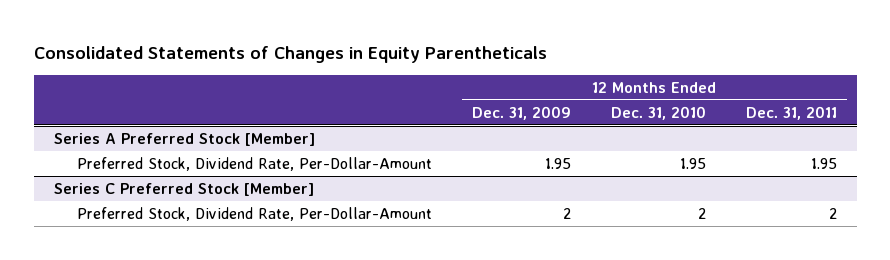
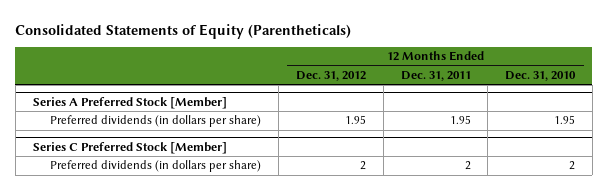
- Consolidated Statements of Changes in Equity Parentheticals
+ Consolidated Statements of Equity (Parentheticals)
- | 12 Months Ended Dec. 31, 2009 | 12 Months Ended Dec. 31, 2010 | 12 Months Ended Dec. 31, 2011
+ | 12 Months Ended Dec. 31, 2012 | 12 Months Ended Dec. 31, 2011 | 12 Months Ended Dec. 31, 2010
@ Series A Preferred Stock [Member]
- Preferred Stock, Dividend Rate, Per-Dollar-Amount | 1.95 | 1.95 | 1.95
+ Preferred dividends (in dollars per share) | 1.95 | 1.95 | 1.95
@ Series C Preferred Stock [Member]
- Preferred Stock, Dividend Rate, Per-Dollar-Amount | 2 | 2 | 2
+ Preferred dividends (in dollars per share) | 2 | 2 | 2

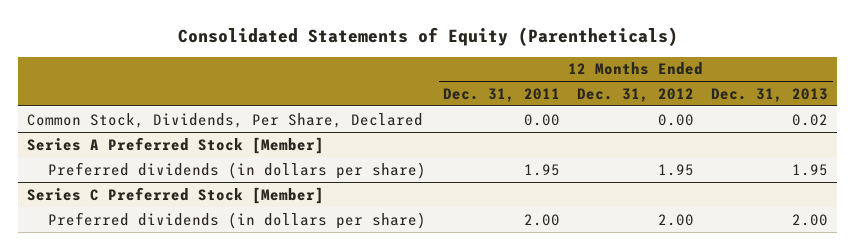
- | 12 Months Ended Dec. 31, 2012 | 12 Months Ended Dec. 31, 2011 | 12 Months Ended Dec. 31, 2010
+ | 12 Months Ended Dec. 31, 2011 | 12 Months Ended Dec. 31, 2012 | 12 Months Ended Dec. 31, 2013
+ Common Stock, Dividends, Per Share, Declared | 0.00 | 0.00 | 0.02
@ Series C Preferred Stock [Member]
- Preferred dividends (in dollars per share) | 2 | 2 | 2
+ Preferred dividends (in dollars per share) | 2.00 | 2.00 | 2.00

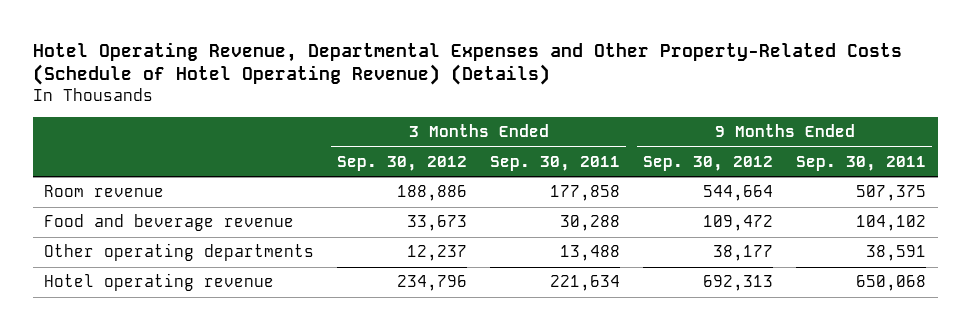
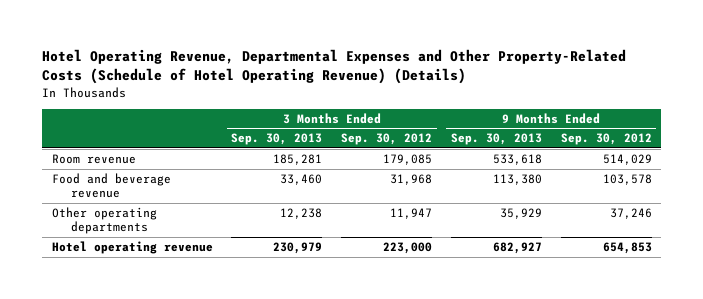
- | 3 Months Ended Sep. 30, 2012 | 3 Months Ended Sep. 30, 2011 | 9 Months Ended Sep. 30, 2012 | 9 Months Ended Sep. 30, 2011
+ | 3 Months Ended Sep. 30, 2013 | 3 Months Ended Sep. 30, 2012 | 9 Months Ended Sep. 30, 2013 | 9 Months Ended Sep. 30, 2012
- Room revenue | 188,886 | 177,858 | 544,664 | 507,375
- Food and beverage revenue | 33,673 | 30,288 | 109,472 | 104,102
- Other operating departments | 12,237 | 13,488 | 38,177 | 38,591
- Hotel operating revenue | 234,796 | 221,634 | 692,313 | 650,068
+ Room revenue | 185,281 | 179,085 | 533,618 | 514,029
+ Food and beverage revenue | 33,460 | 31,968 | 113,380 | 103,578
+ Other operating departments | 12,238 | 11,947 | 35,929 | 37,246
+ Hotel operating revenue | 230,979 | 223,000 | 682,927 | 654,853

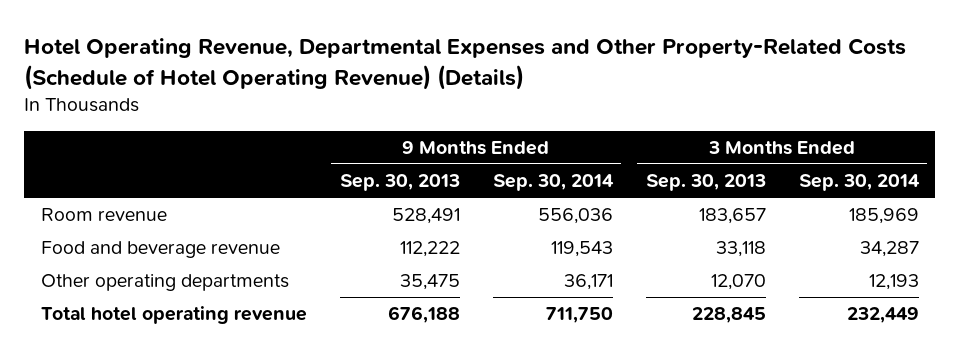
- | 3 Months Ended Sep. 30, 2013 | 3 Months Ended Sep. 30, 2012 | 9 Months Ended Sep. 30, 2013 | 9 Months Ended Sep. 30, 2012
+ | 9 Months Ended Sep. 30, 2013 | 9 Months Ended Sep. 30, 2014 | 3 Months Ended Sep. 30, 2013 | 3 Months Ended Sep. 30, 2014
- Room revenue | 185,281 | 179,085 | 533,618 | 514,029
- Food and beverage revenue | 33,460 | 31,968 | 113,380 | 103,578
- Other operating departments | 12,238 | 11,947 | 35,929 | 37,246
- Hotel operating revenue | 230,979 | 223,000 | 682,927 | 654,853
+ Room revenue | 528,491 | 556,036 | 183,657 | 185,969
+ Food and beverage revenue | 112,222 | 119,543 | 33,118 | 34,287
+ Other operating departments | 35,475 | 36,171 | 12,070 | 12,193
+ Total hotel operating revenue | 676,188 | 711,750 | 228,845 | 232,449

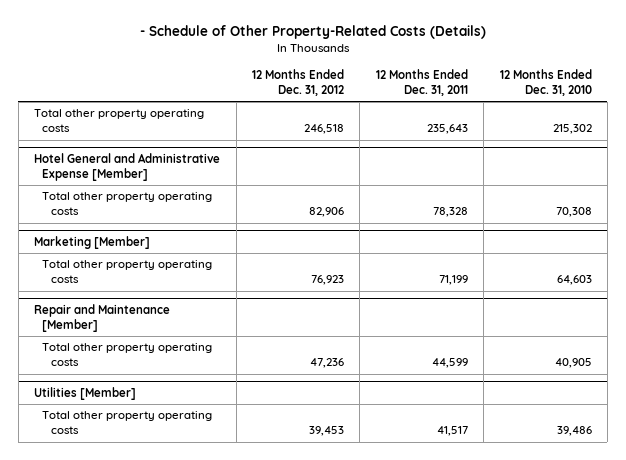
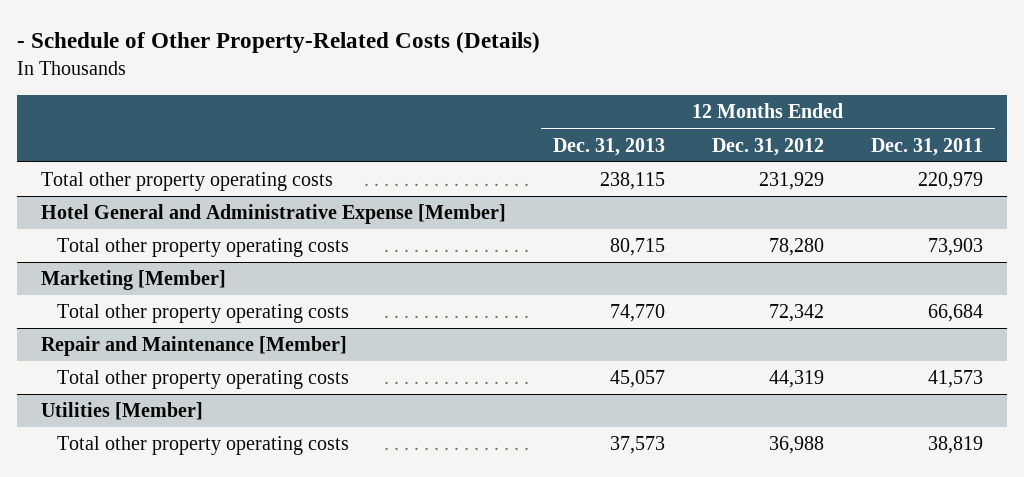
- | 12 Months Ended Dec. 31, 2012 | 12 Months Ended Dec. 31, 2011 | 12 Months Ended Dec. 31, 2010
+ | 12 Months Ended Dec. 31, 2013 | 12 Months Ended Dec. 31, 2012 | 12 Months Ended Dec. 31, 2011
- Total other property operating costs | 246,518 | 235,643 | 215,302
+ Total other property operating costs | 238,115 | 231,929 | 220,979
@ Hotel General and Administrative Expense [Member]
- Total other property operating costs | 82,906 | 78,328 | 70,308
+ Total other property operating costs | 80,715 | 78,280 | 73,903
@ Marketing [Member]
- Total other property operating costs | 76,923 | 71,199 | 64,603
+ Total other property operating costs | 74,770 | 72,342 | 66,684
@ Repair and Maintenance [Member]
- Total other property operating costs | 47,236 | 44,599 | 40,905
+ Total other property operating costs | 45,057 | 44,319 | 41,573
@ Utilities [Member]
- Total other property operating costs | 39,453 | 41,517 | 39,486
+ Total other property operating costs | 37,573 | 36,988 | 38,819

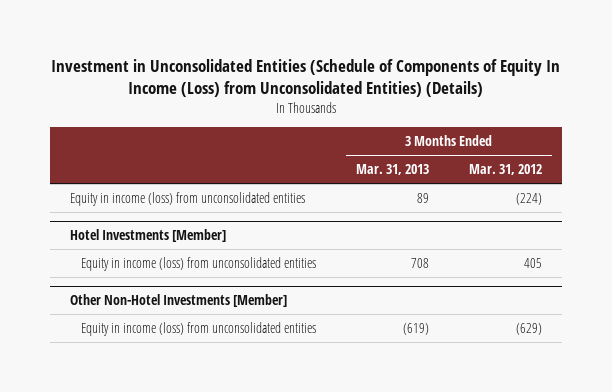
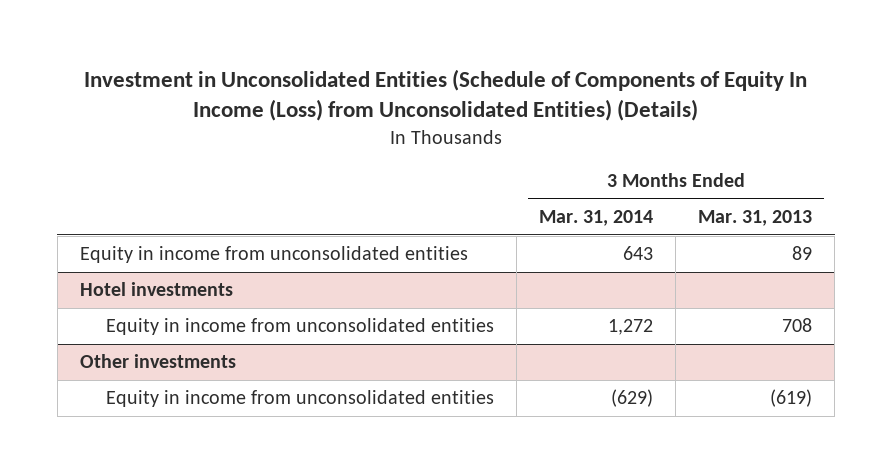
- | 3 Months Ended Mar. 31, 2013 | 3 Months Ended Mar. 31, 2012
+ | 3 Months Ended Mar. 31, 2014 | 3 Months Ended Mar. 31, 2013
- Equity in income (loss) from unconsolidated entities | 89 | (224)
- Hotel Investments [Member]
- Equity in income (loss) from unconsolidated entities | 708 | 405
- Other Non-Hotel Investments [Member]
- Equity in income (loss) from unconsolidated entities | (619) | (629)
+ Equity in income from unconsolidated entities | 643 | 89
+ Hotel investments
+ Equity in income from unconsolidated entities | 1,272 | 708
+ Other investments
+ Equity in income from unconsolidated entities | (629) | (619)

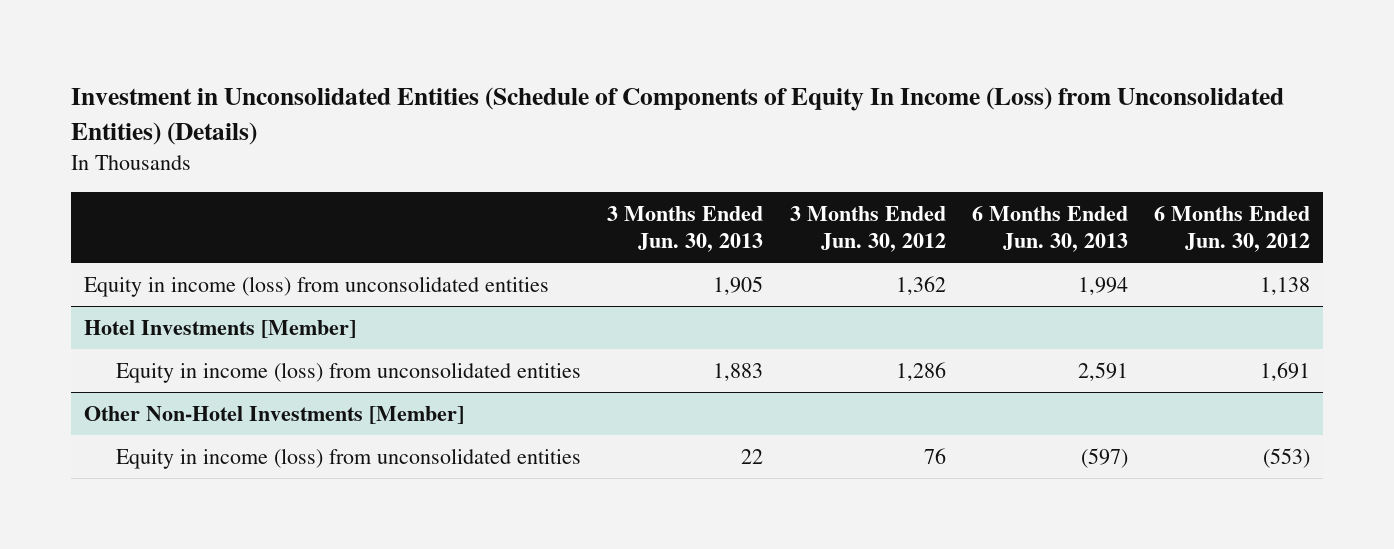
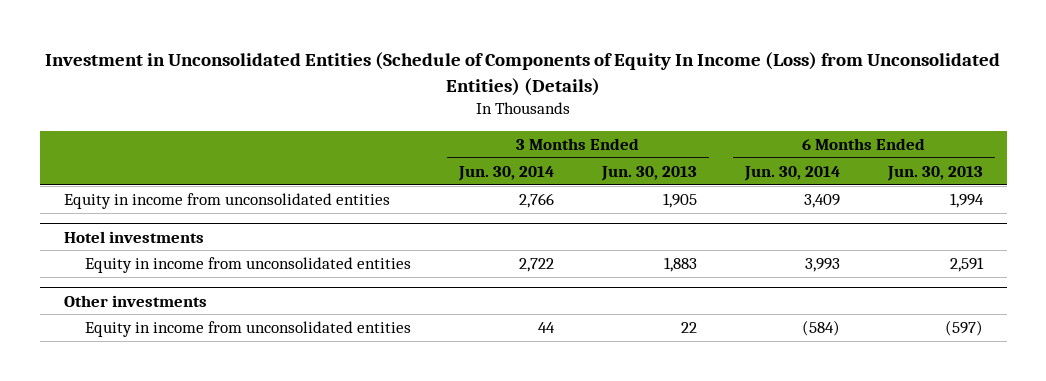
- | 3 Months Ended Jun. 30, 2013 | 3 Months Ended Jun. 30, 2012 | 6 Months Ended Jun. 30, 2013 | 6 Months Ended Jun. 30, 2012
+ | 3 Months Ended Jun. 30, 2014 | 3 Months Ended Jun. 30, 2013 | 6 Months Ended Jun. 30, 2014 | 6 Months Ended Jun. 30, 2013
- Equity in income (loss) from unconsolidated entities | 1,905 | 1,362 | 1,994 | 1,138
- Hotel Investments [Member]
- Equity in income (loss) from unconsolidated entities | 1,883 | 1,286 | 2,591 | 1,691
- Other Non-Hotel Investments [Member]
- Equity in income (loss) from unconsolidated entities | 22 | 76 | (597) | (553)
+ Equity in income from unconsolidated entities | 2,766 | 1,905 | 3,409 | 1,994
+ Hotel investments
+ Equity in income from unconsolidated entities | 2,722 | 1,883 | 3,993 | 2,591
+ Other investments
+ Equity in income from unconsolidated entities | 44 | 22 | (584) | (597)

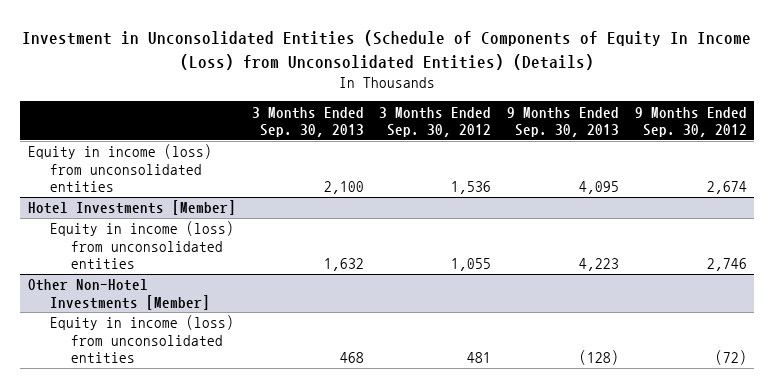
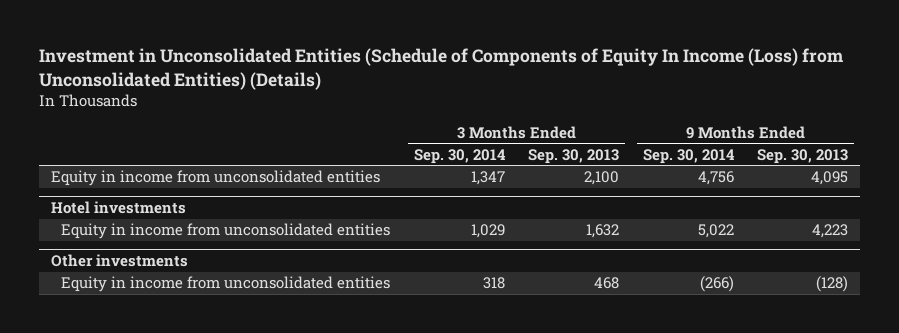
- | 3 Months Ended Sep. 30, 2013 | 3 Months Ended Sep. 30, 2012 | 9 Months Ended Sep. 30, 2013 | 9 Months Ended Sep. 30, 2012
+ | 3 Months Ended Sep. 30, 2014 | 3 Months Ended Sep. 30, 2013 | 9 Months Ended Sep. 30, 2014 | 9 Months Ended Sep. 30, 2013
- Equity in income (loss) from unconsolidated entities | 2,100 | 1,536 | 4,095 | 2,674
- Hotel Investments [Member]
- Equity in income (loss) from unconsolidated entities | 1,632 | 1,055 | 4,223 | 2,746
- Other Non-Hotel Investments [Member]
- Equity in income (loss) from unconsolidated entities | 468 | 481 | (128) | (72)
+ Equity in income from unconsolidated entities | 1,347 | 2,100 | 4,756 | 4,095
+ Hotel investments
+ Equity in income from unconsolidated entities | 1,029 | 1,632 | 5,022 | 4,223
+ Other investments
+ Equity in income from unconsolidated entities | 318 | 468 | (266) | (128)

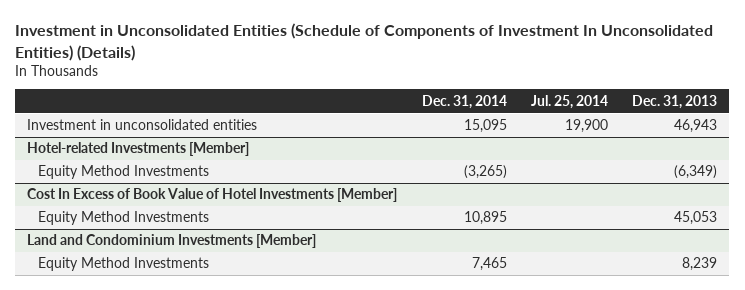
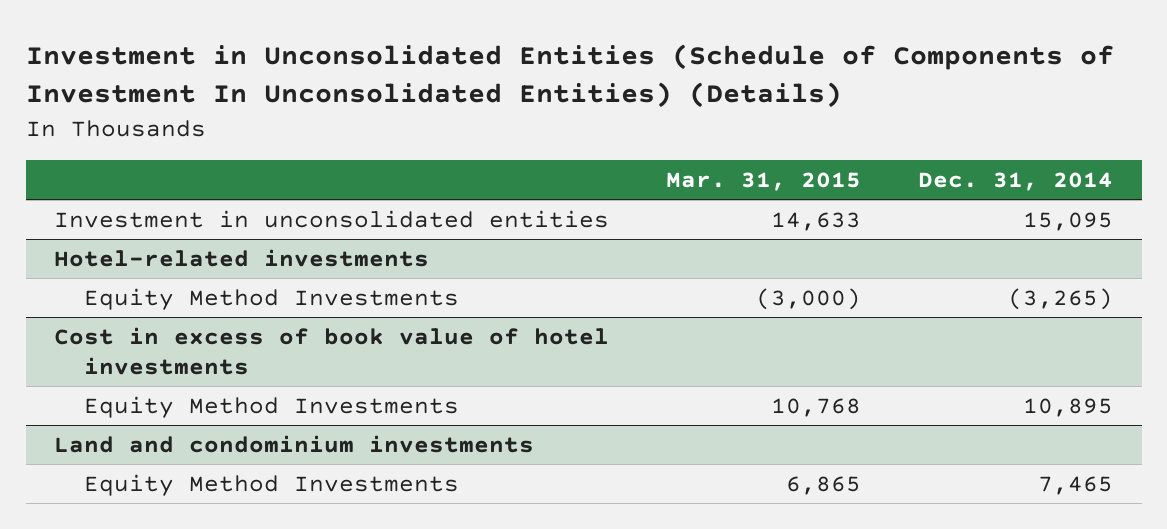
- | Dec. 31, 2014 | Jul. 25, 2014 | Dec. 31, 2013
+ | Mar. 31, 2015 | Dec. 31, 2014
- Hotel-related Investments [Member]
+ Hotel-related investments
- Cost In Excess of Book Value of Hotel Investments [Member]
+ Cost in excess of book value of hotel investments
- Land and Condominium Investments [Member]
+ Land and condominium investments

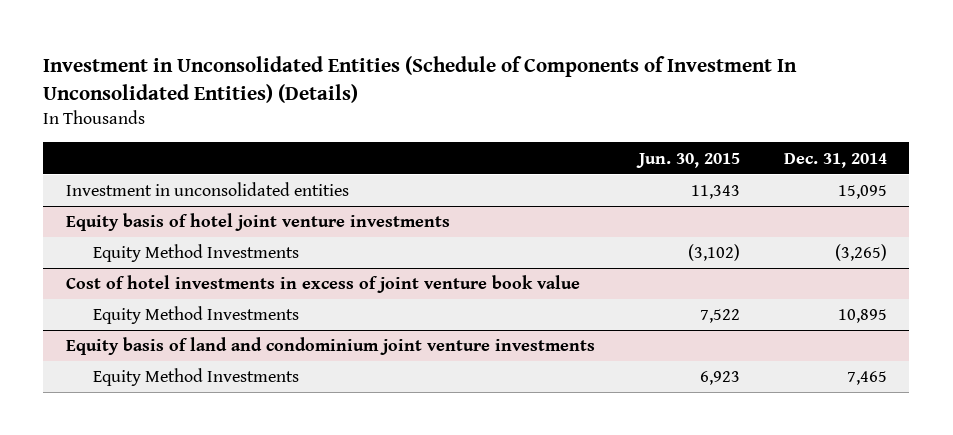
- | Mar. 31, 2015 | Dec. 31, 2014
+ | Jun. 30, 2015 | Dec. 31, 2014
- Hotel-related investments
+ Equity basis of hotel joint venture investments
- Cost in excess of book value of hotel investments
+ Cost of hotel investments in excess of joint venture book value
- Land and condominium investments
+ Equity basis of land and condominium joint venture investments

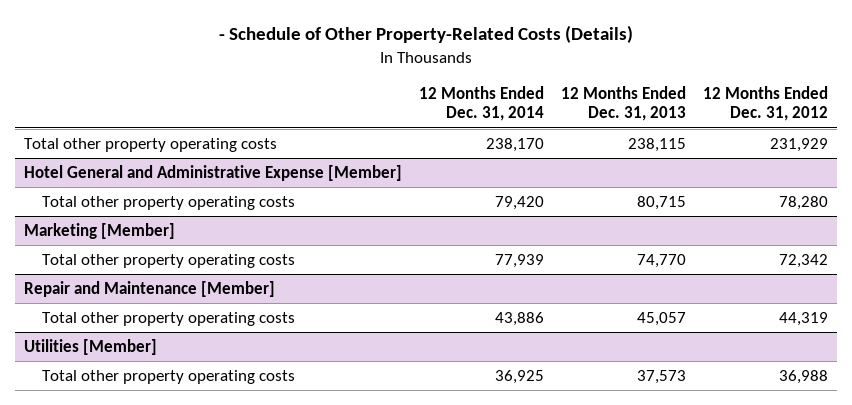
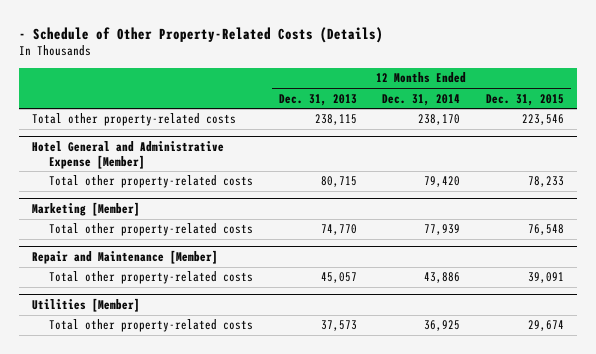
- | 12 Months Ended Dec. 31, 2014 | 12 Months Ended Dec. 31, 2013 | 12 Months Ended Dec. 31, 2012
+ | 12 Months Ended Dec. 31, 2013 | 12 Months Ended Dec. 31, 2014 | 12 Months Ended Dec. 31, 2015
- Total other property operating costs | 238,170 | 238,115 | 231,929
+ Total other property-related costs | 238,115 | 238,170 | 223,546
@ Hotel General and Administrative Expense [Member]
- Total other property operating costs | 79,420 | 80,715 | 78,280
+ Total other property-related costs | 80,715 | 79,420 | 78,233
@ Marketing [Member]
- Total other property operating costs | 77,939 | 74,770 | 72,342
+ Total other property-related costs | 74,770 | 77,939 | 76,548
@ Repair and Maintenance [Member]
- Total other property operating costs | 43,886 | 45,057 | 44,319
+ Total other property-related costs | 45,057 | 43,886 | 39,091
@ Utilities [Member]
- Total other property operating costs | 36,925 | 37,573 | 36,988
+ Total other property-related costs | 37,573 | 36,925 | 29,674

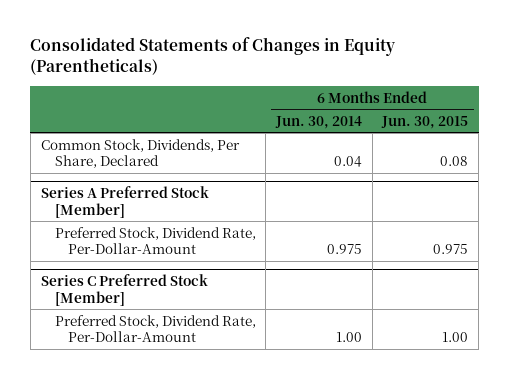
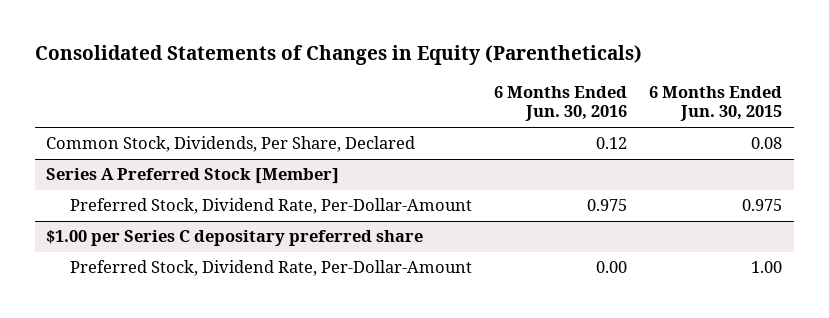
- | 6 Months Ended Jun. 30, 2014 | 6 Months Ended Jun. 30, 2015
+ | 6 Months Ended Jun. 30, 2016 | 6 Months Ended Jun. 30, 2015
- Series C Preferred Stock [Member]
+ $1.00 per Series C depositary preferred share

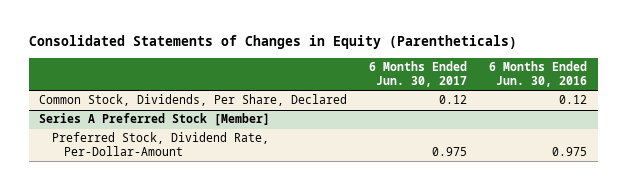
- | 6 Months Ended Jun. 30, 2016 | 6 Months Ended Jun. 30, 2015
+ | 6 Months Ended Jun. 30, 2017 | 6 Months Ended Jun. 30, 2016
- $1.00 per Series C depositary preferred share
- Preferred Stock, Dividend Rate, Per-Dollar-Amount | 0.00 | 1.00

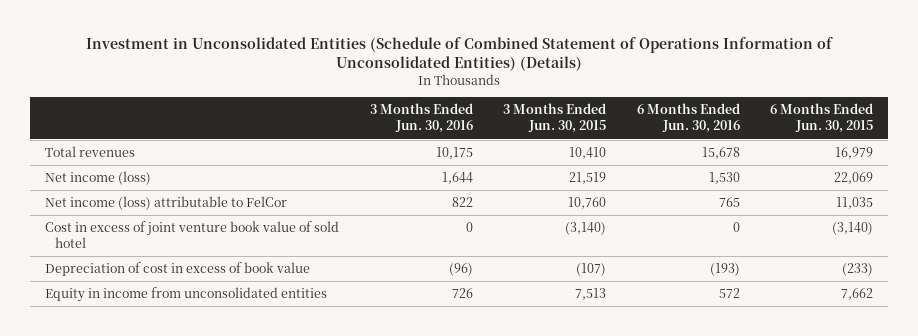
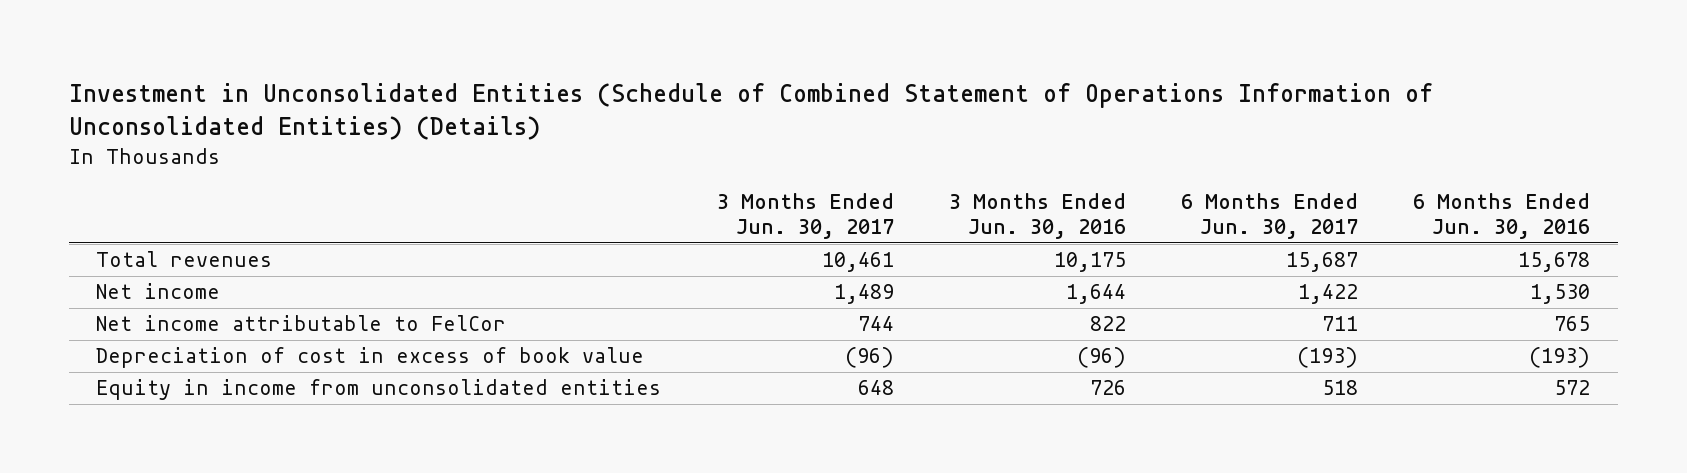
- | 3 Months Ended Jun. 30, 2016 | 3 Months Ended Jun. 30, 2015 | 6 Months Ended Jun. 30, 2016 | 6 Months Ended Jun. 30, 2015
+ | 3 Months Ended Jun. 30, 2017 | 3 Months Ended Jun. 30, 2016 | 6 Months Ended Jun. 30, 2017 | 6 Months Ended Jun. 30, 2016
- Net income (loss) | 1,644 | 21,519 | 1,530 | 22,069
- Net income (loss) attributable to FelCor | 822 | 10,760 | 765 | 11,035
- Cost in excess of joint venture book value of sold hotel | 0 | (3,140) | 0 | (3,140)
+ Net income | 1,489 | 1,644 | 1,422 | 1,530
+ Net income attributable to FelCor | 744 | 822 | 711 | 765

